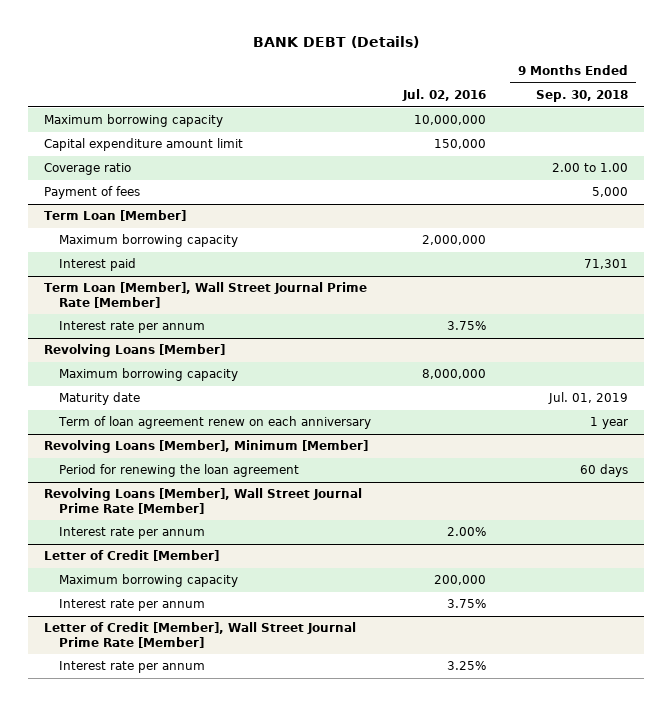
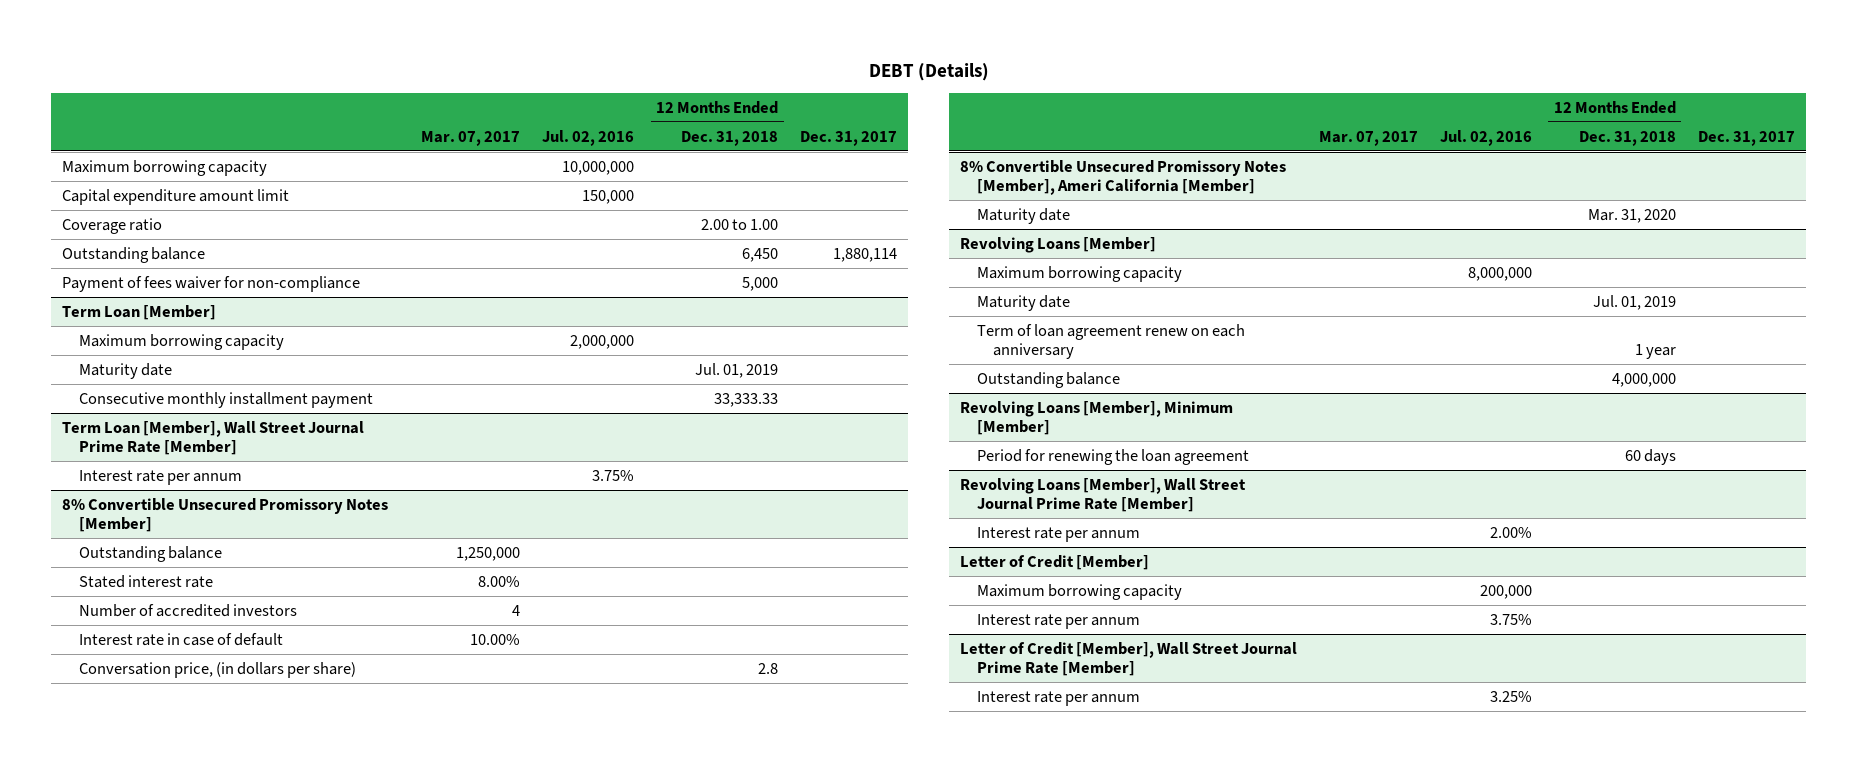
- BANK DEBT (Details)
+ DEBT (Details)
- | Jul. 02, 2016 | 9 Months Ended Sep. 30, 2018
+ | Mar. 07, 2017 | Jul. 02, 2016 | 12 Months Ended Dec. 31, 2018 | Dec. 31, 2017
- Payment of fees | | 5,000
+ Outstanding balance | | | 6,450 | 1,880,114
+ Payment of fees waiver for non-compliance | | | 5,000 |
@ Term Loan [Member]
- Interest paid | | 71,301
+ Maturity date | | | Jul. 01, 2019 |
+ Consecutive monthly installment payment | | | 33,333.33 |
+ 8% Convertible Unsecured Promissory Notes [Member]
+ Outstanding balance | 1,250,000 | | |
+ Stated interest rate | 8.00% | | |
+ Number of accredited investors | 4 | | |
+ Interest rate in case of default | 10.00% | | |
+ Conversation price, (in dollars per share) | | | 2.8 |
+ 8% Convertible Unsecured Promissory Notes [Member], Ameri California [Member]
+ Maturity date | | | Mar. 31, 2020 |
@ Revolving Loans [Member]
+ Outstanding balance | | | 4,000,000 |

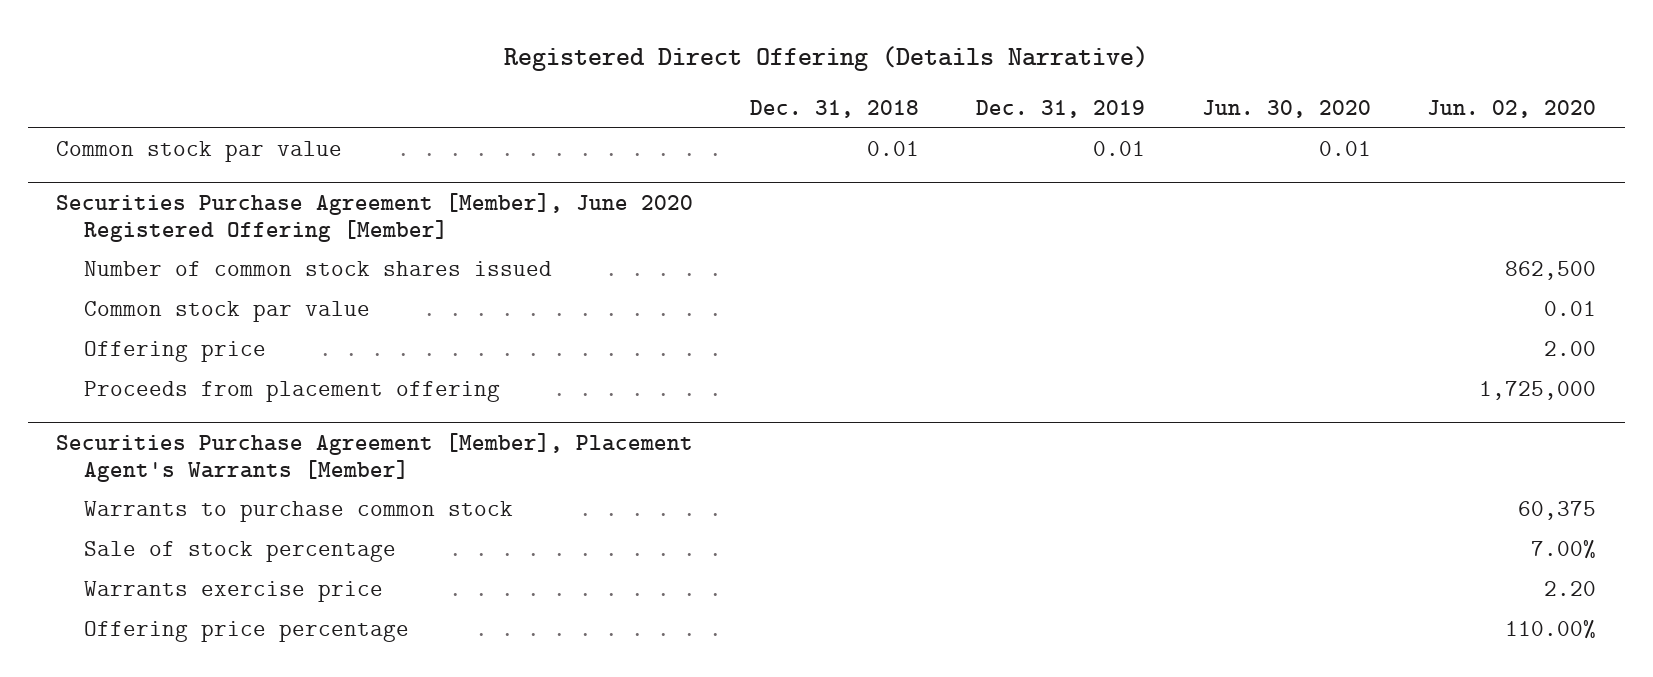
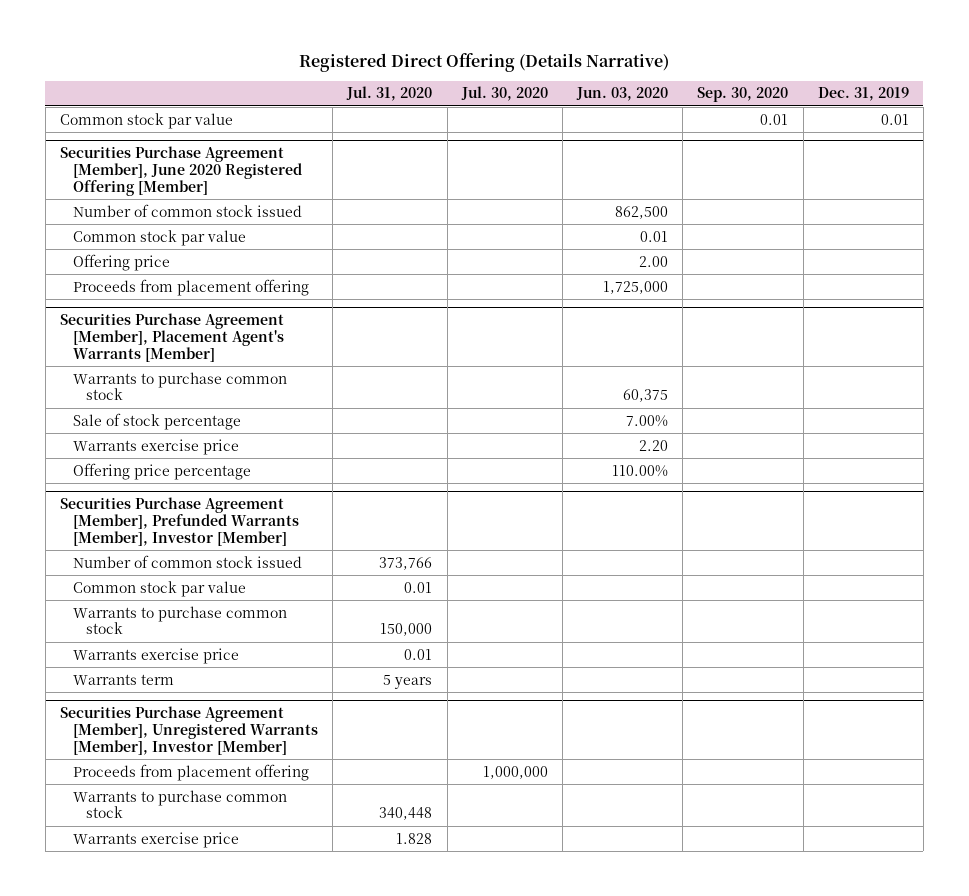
- | Dec. 31, 2018 | Dec. 31, 2019 | Jun. 30, 2020 | Jun. 02, 2020
+ | Jul. 31, 2020 | Jul. 30, 2020 | Jun. 03, 2020 | Sep. 30, 2020 | Dec. 31, 2019
@ Securities Purchase Agreement [Member], June 2020 Registered Offering [Member]
- Number of common stock shares issued | | | | 862,500
+ Number of common stock issued | | | 862,500 | |
+ Securities Purchase Agreement [Member], Prefunded Warrants [Member], Investor [Member]
+ Number of common stock issued | 373,766 | | | |
+ Common stock par value | 0.01 | | | |
+ Warrants to purchase common stock | 150,000 | | | |
+ Warrants exercise price | 0.01 | | | |
+ Warrants term | 5 years | | | |
+ Securities Purchase Agreement [Member], Unregistered Warrants [Member], Investor [Member]
+ Proceeds from placement offering | | 1,000,000 | | |
+ Warrants to purchase common stock | 340,448 | | | |
+ Warrants exercise price | 1.828 | | | |

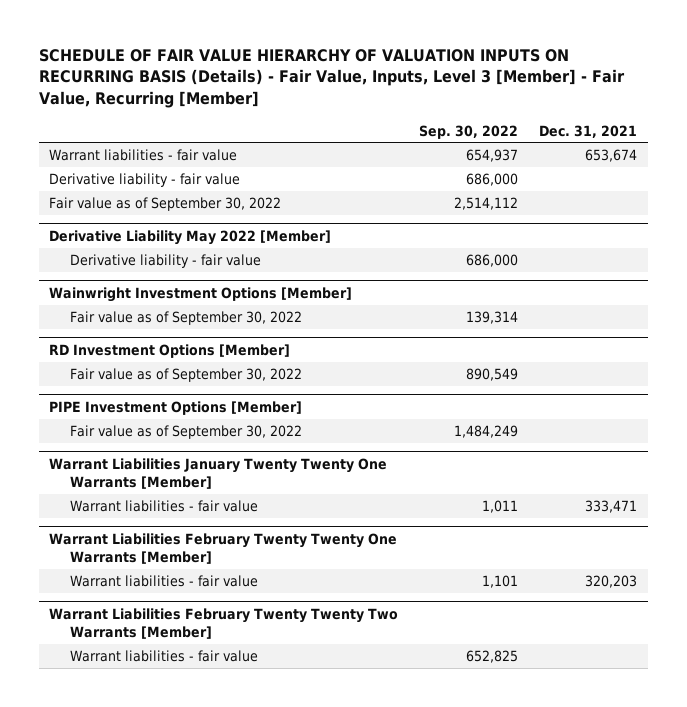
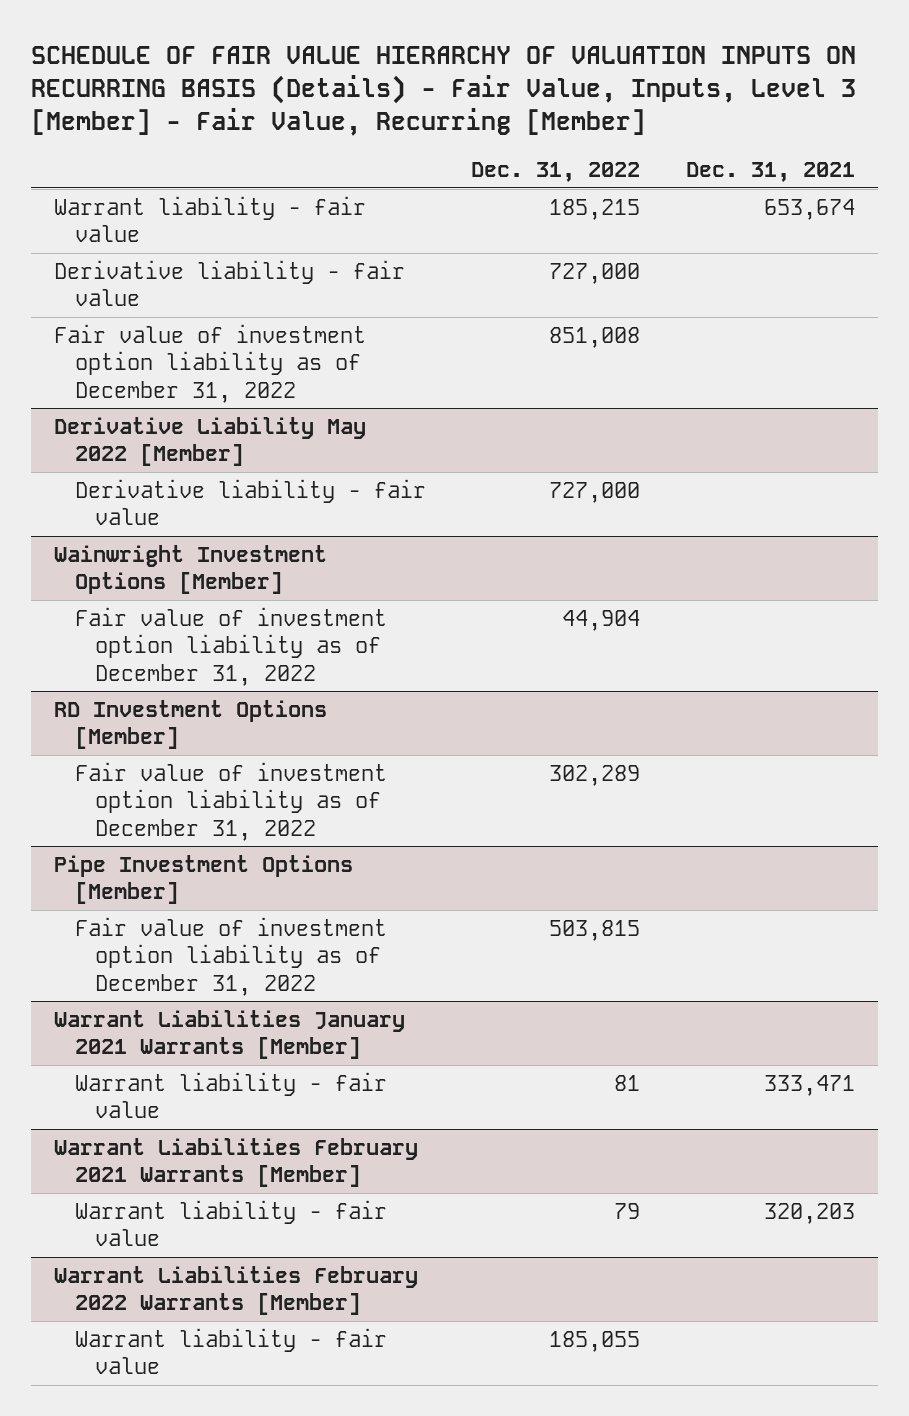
- | Sep. 30, 2022 | Dec. 31, 2021
+ | Dec. 31, 2022 | Dec. 31, 2021
- Warrant liabilities - fair value | 654,937 | 653,674
+ Warrant liability - fair value | 185,215 | 653,674
- Fair value as of September 30, 2022 | 2,514,112 |
+ Fair value of investment option liability as of December 31, 2022 | 851,008 |
@ Wainwright Investment Options [Member]
- Fair value as of September 30, 2022 | 139,314 |
+ Fair value of investment option liability as of December 31, 2022 | 44,904 |
@ RD Investment Options [Member]
- Fair value as of September 30, 2022 | 890,549 |
- PIPE Investment Options [Member]
- Fair value as of September 30, 2022 | 1,484,249 |
- Warrant Liabilities January Twenty Twenty One Warrants [Member]
- Warrant liabilities - fair value | 1,011 | 333,471
- Warrant Liabilities February Twenty Twenty One Warrants [Member]
- Warrant liabilities - fair value | 1,101 | 320,203
- Warrant Liabilities February Twenty Twenty Two Warrants [Member]
- Warrant liabilities - fair value | 652,825 |
@ RD Investment Options [Member]
+ Fair value of investment option liability as of December 31, 2022 | 302,289 |
+ Pipe Investment Options [Member]
+ Fair value of investment option liability as of December 31, 2022 | 503,815 |
+ Warrant Liabilities January 2021 Warrants [Member]
+ Warrant liability - fair value | 81 | 333,471
+ Warrant Liabilities February 2021 Warrants [Member]
+ Warrant liability - fair value | 79 | 320,203
+ Warrant Liabilities February 2022 Warrants [Member]
+ Warrant liability - fair value | 185,055 |

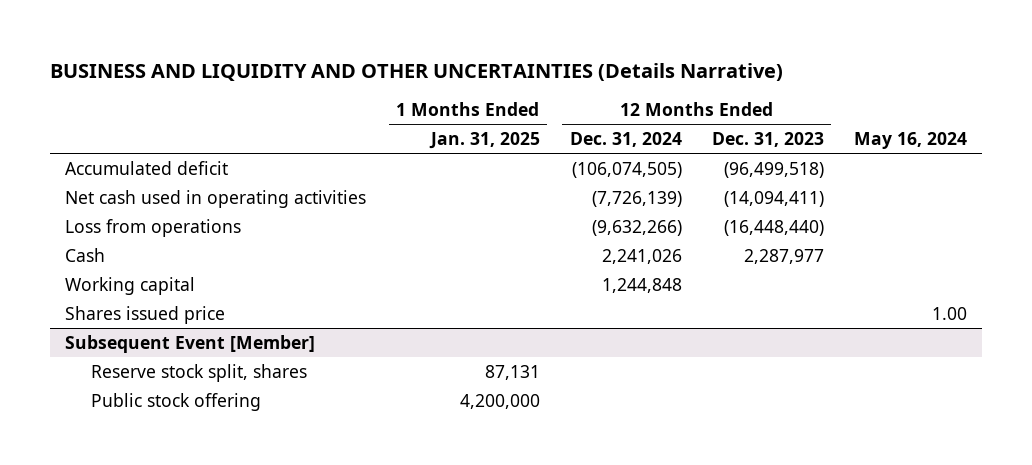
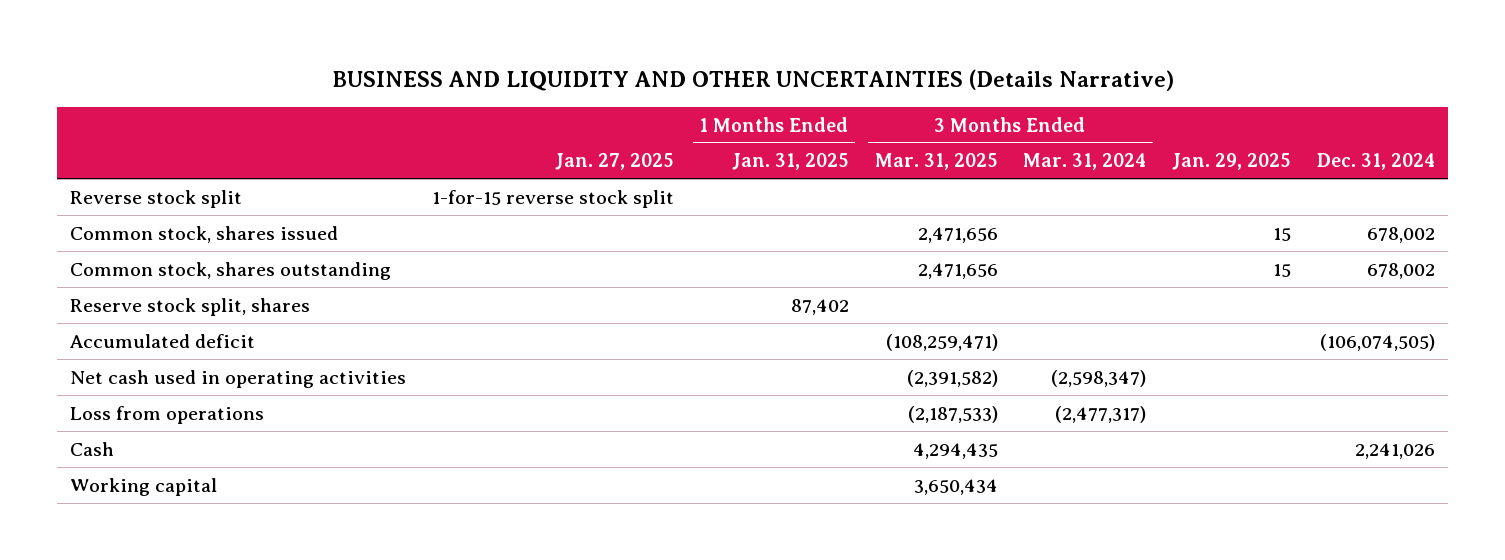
- | 1 Months Ended Jan. 31, 2025 | 12 Months Ended Dec. 31, 2024 | 12 Months Ended Dec. 31, 2023 | May 16, 2024
+ | Jan. 27, 2025 | 1 Months Ended Jan. 31, 2025 | 3 Months Ended Mar. 31, 2025 | 3 Months Ended Mar. 31, 2024 | Jan. 29, 2025 | Dec. 31, 2024
+ Reverse stock split | 1-for-15 reverse stock split | | | | |
+ Common stock, shares issued | | | 2,471,656 | | 15 | 678,002
+ Common stock, shares outstanding | | | 2,471,656 | | 15 | 678,002
+ Reserve stock split, shares | | 87,402 | | | |
- Shares issued price | | | | 1.00
- Subsequent Event [Member]
- Reserve stock split, shares | 87,131 | | |
- Public stock offering | 4,200,000 | | |

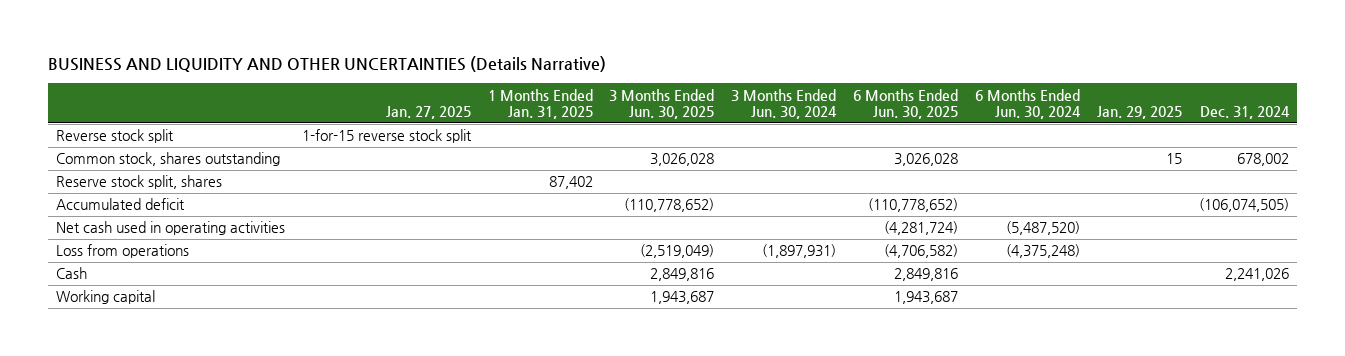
- | Jan. 27, 2025 | 1 Months Ended Jan. 31, 2025 | 3 Months Ended Mar. 31, 2025 | 3 Months Ended Mar. 31, 2024 | Jan. 29, 2025 | Dec. 31, 2024
+ | Jan. 27, 2025 | 1 Months Ended Jan. 31, 2025 | 3 Months Ended Jun. 30, 2025 | 3 Months Ended Jun. 30, 2024 | 6 Months Ended Jun. 30, 2025 | 6 Months Ended Jun. 30, 2024 | Jan. 29, 2025 | Dec. 31, 2024
- Common stock, shares issued | | | 2,471,656 | | 15 | 678,002

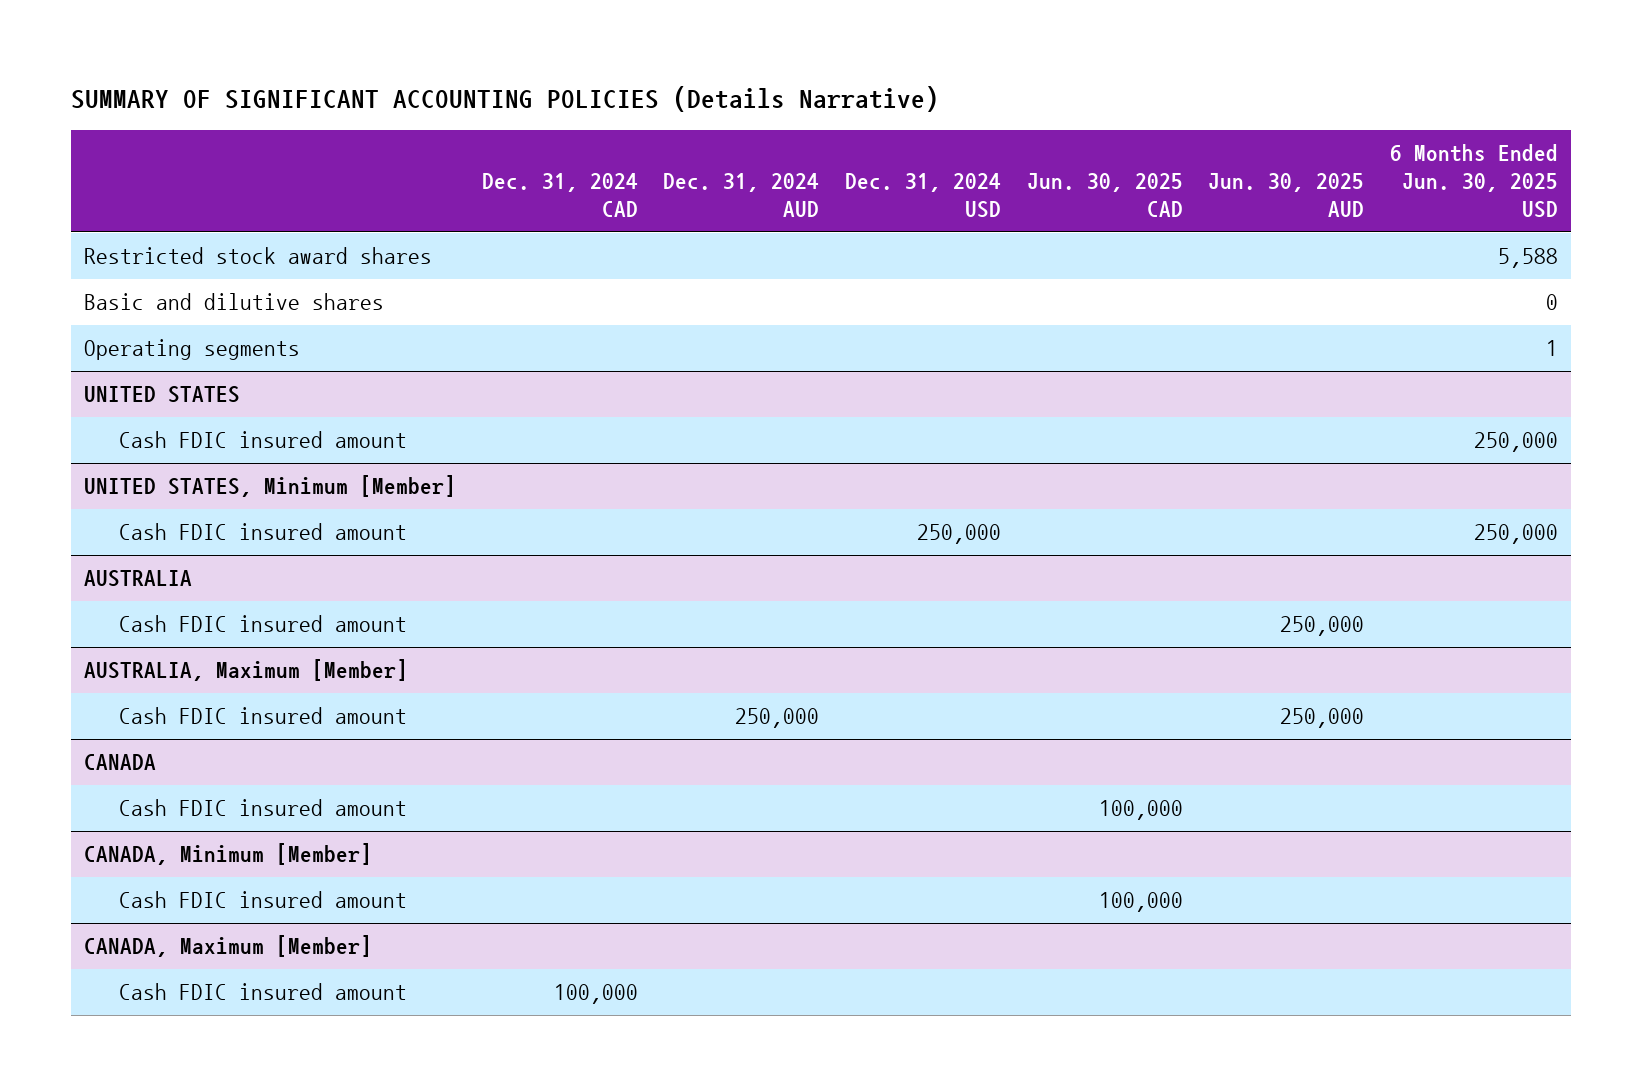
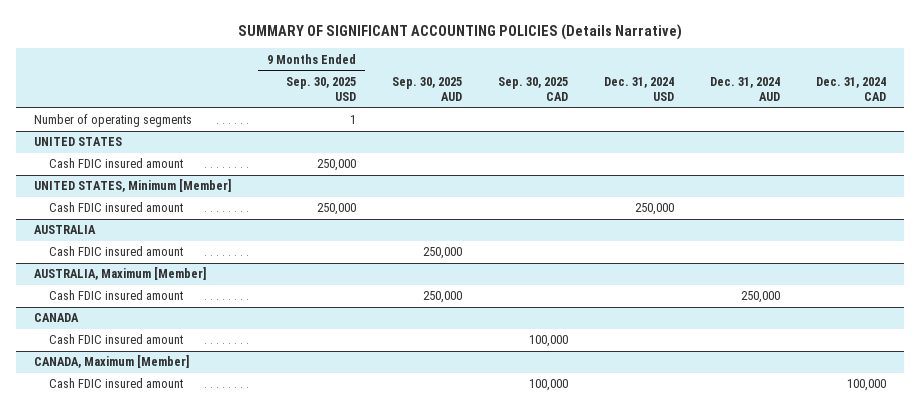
- | Dec. 31, 2024 CAD | Dec. 31, 2024 AUD | Dec. 31, 2024 USD | Jun. 30, 2025 CAD | Jun. 30, 2025 AUD | 6 Months Ended Jun. 30, 2025 USD
+ | 9 Months Ended Sep. 30, 2025 USD | Sep. 30, 2025 AUD | Sep. 30, 2025 CAD | Dec. 31, 2024 USD | Dec. 31, 2024 AUD | Dec. 31, 2024 CAD
- Restricted stock award shares | | | | | | 5,588
- Basic and dilutive shares | | | | | | 0
- Operating segments | | | | | | 1
+ Number of operating segments | 1 | | | | |
- CANADA, Minimum [Member]
- Cash FDIC insured amount | | | | 100,000 | |

